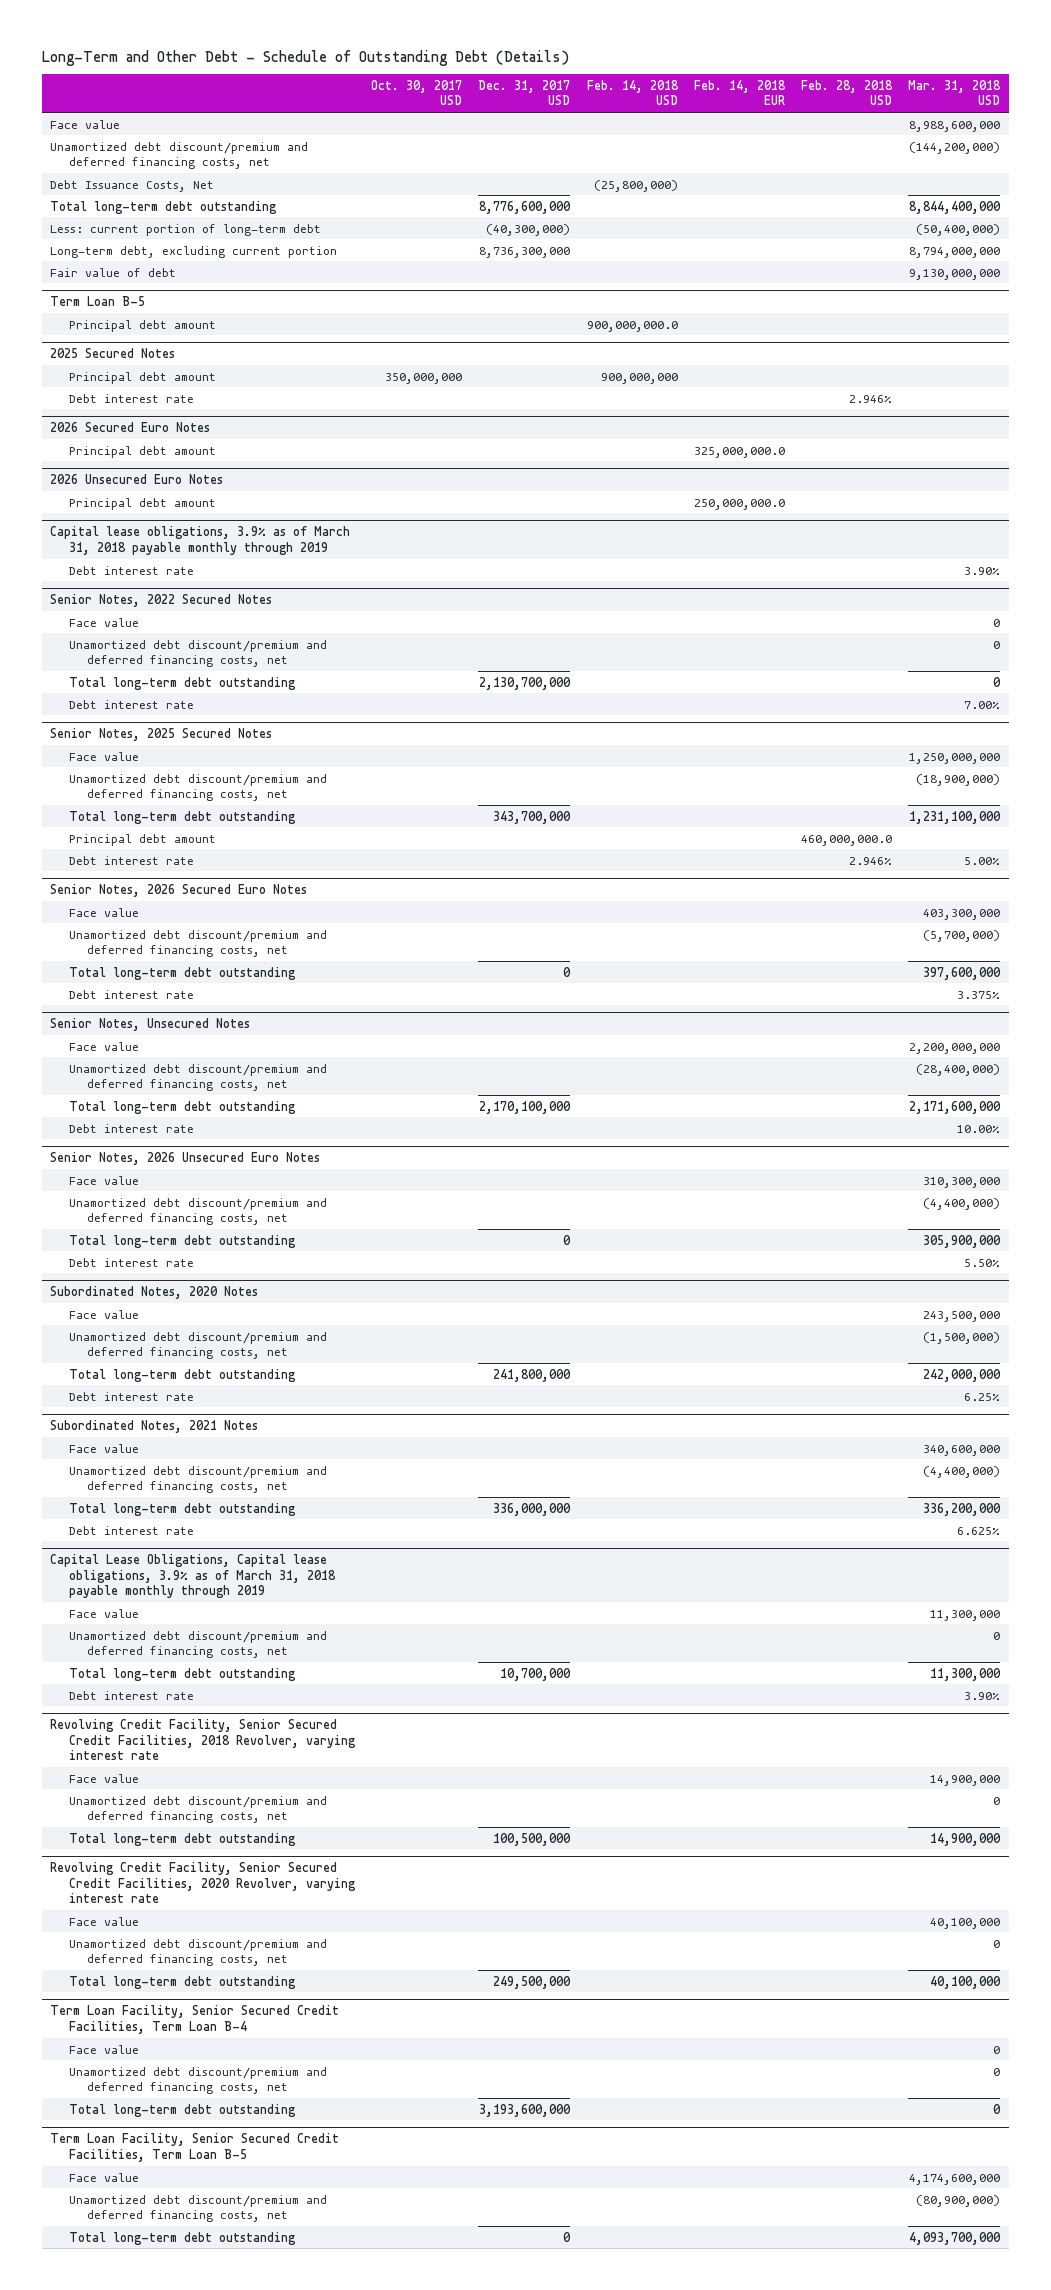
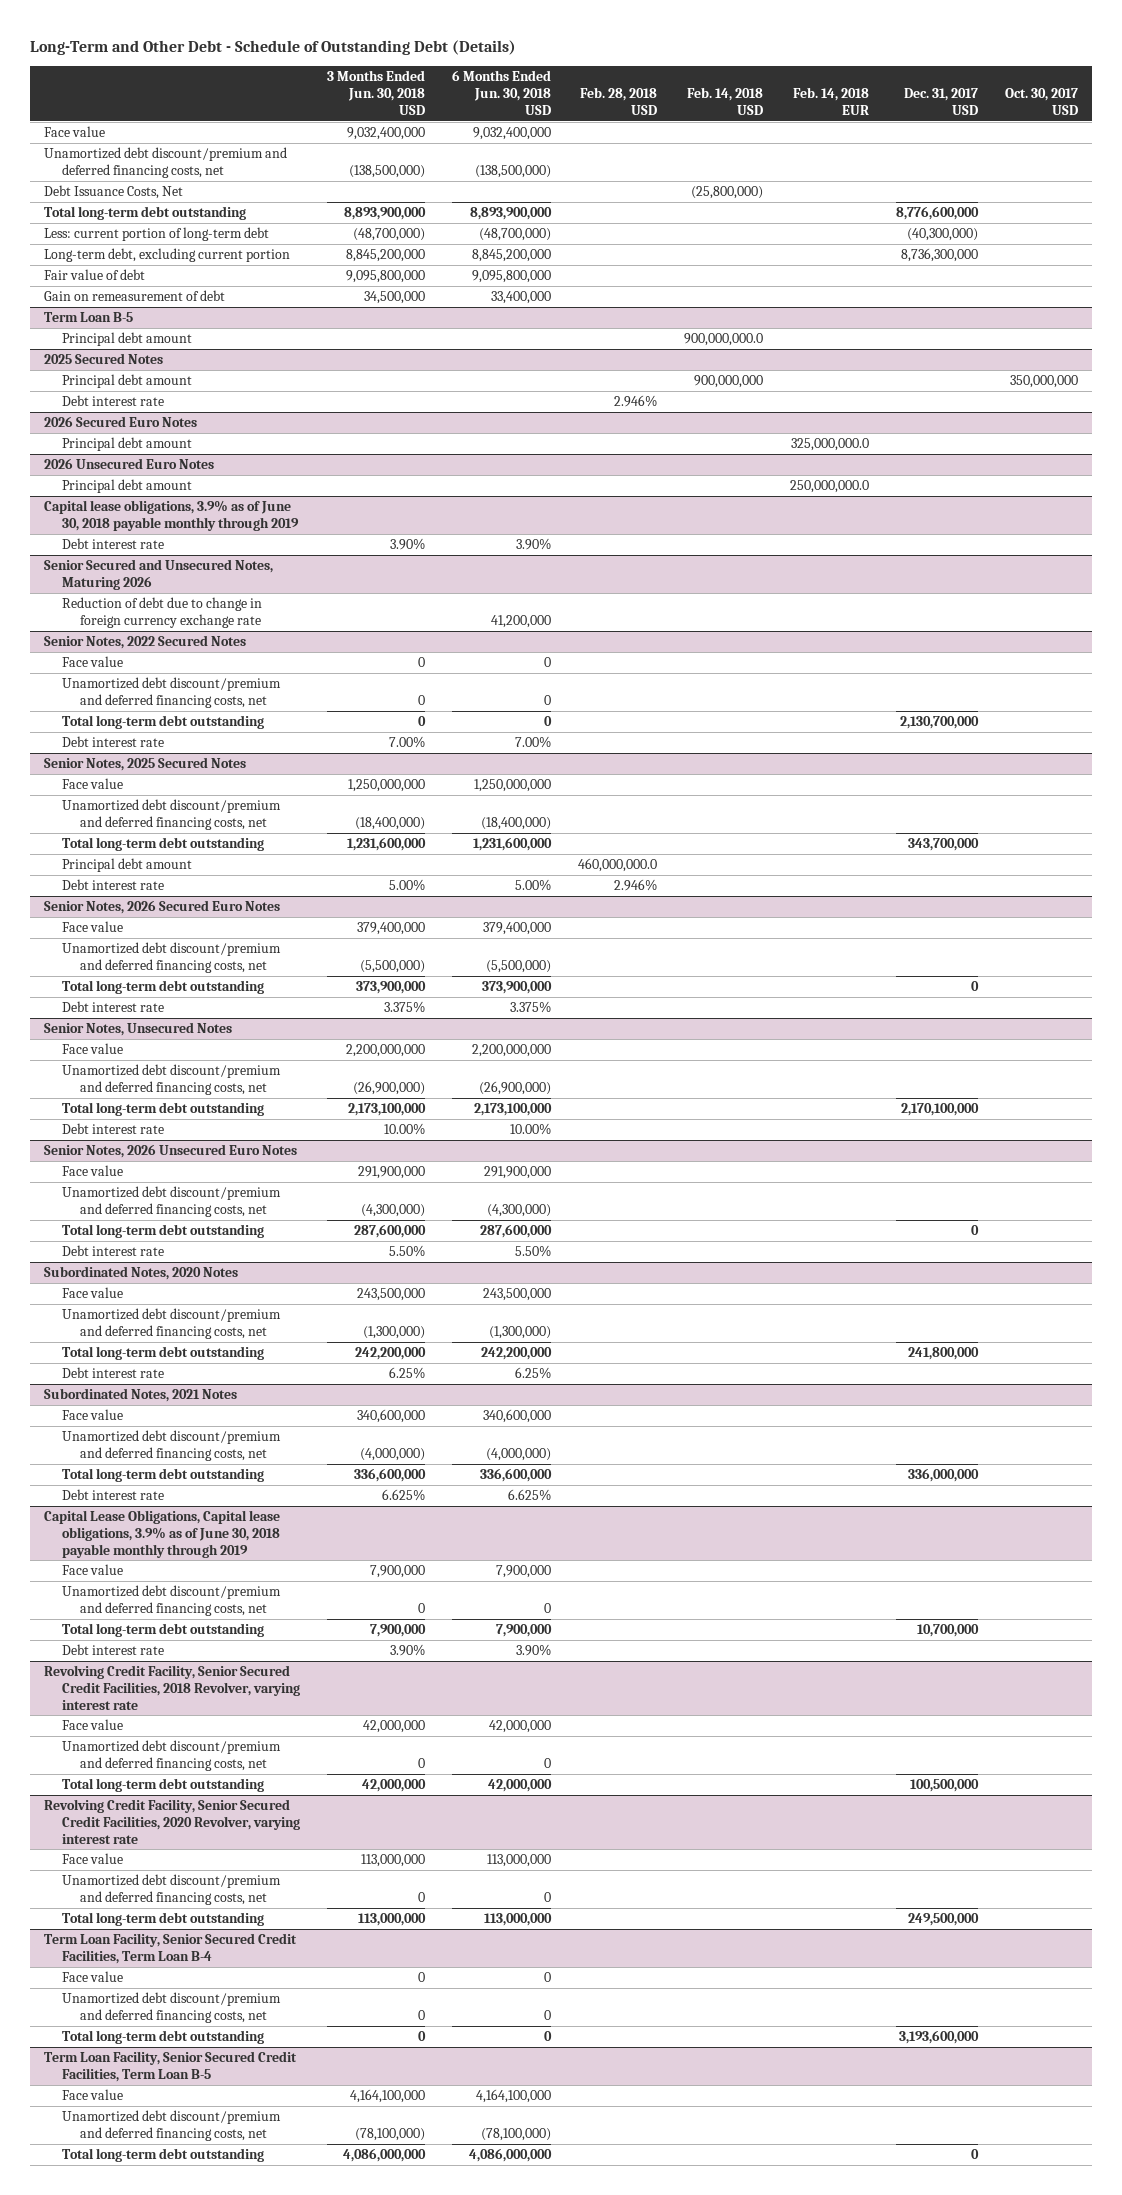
- | Oct. 30, 2017 USD | Dec. 31, 2017 USD | Feb. 14, 2018 USD | Feb. 14, 2018 EUR | Feb. 28, 2018 USD | Mar. 31, 2018 USD
+ | 3 Months Ended Jun. 30, 2018 USD | 6 Months Ended Jun. 30, 2018 USD | Feb. 28, 2018 USD | Feb. 14, 2018 USD | Feb. 14, 2018 EUR | Dec. 31, 2017 USD | Oct. 30, 2017 USD
+ Gain on remeasurement of debt | 34,500,000 | 33,400,000 | | | | |
- Capital lease obligations, 3.9% as of March 31, 2018 payable monthly through 2019
+ Capital lease obligations, 3.9% as of June 30, 2018 payable monthly through 2019
+ Senior Secured and Unsecured Notes, Maturing 2026
+ Reduction of debt due to change in foreign currency exchange rate | | 41,200,000 | | | | |
- Capital Lease Obligations, Capital lease obligations, 3.9% as of March 31, 2018 payable monthly through 2019
+ Capital Lease Obligations, Capital lease obligations, 3.9% as of June 30, 2018 payable monthly through 2019

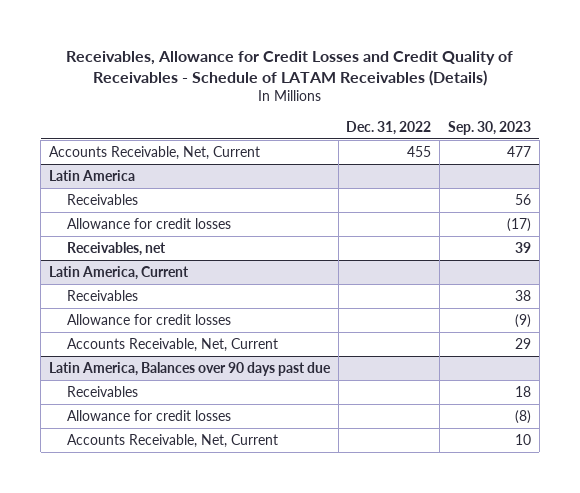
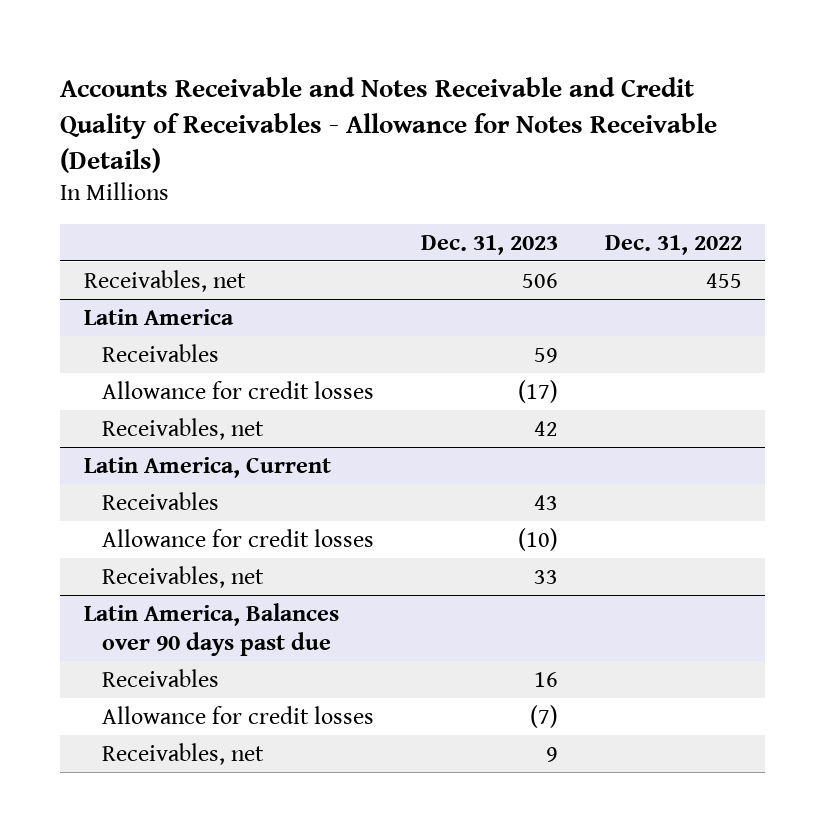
- Receivables, Allowance for Credit Losses and Credit Quality of Receivables - Schedule of LATAM Receivables (Details)
+ Accounts Receivable and Notes Receivable and Credit Quality of Receivables - Allowance for Notes Receivable (Details)
- | Dec. 31, 2022 | Sep. 30, 2023
+ | Dec. 31, 2023 | Dec. 31, 2022
- Accounts Receivable, Net, Current | 455 | 477
+ Receivables, net | 506 | 455
@ Latin America, Current
- Accounts Receivable, Net, Current | | 29
+ Receivables, net | 33 |
@ Latin America, Balances over 90 days past due
- Accounts Receivable, Net, Current | | 10
+ Receivables, net | 9 |

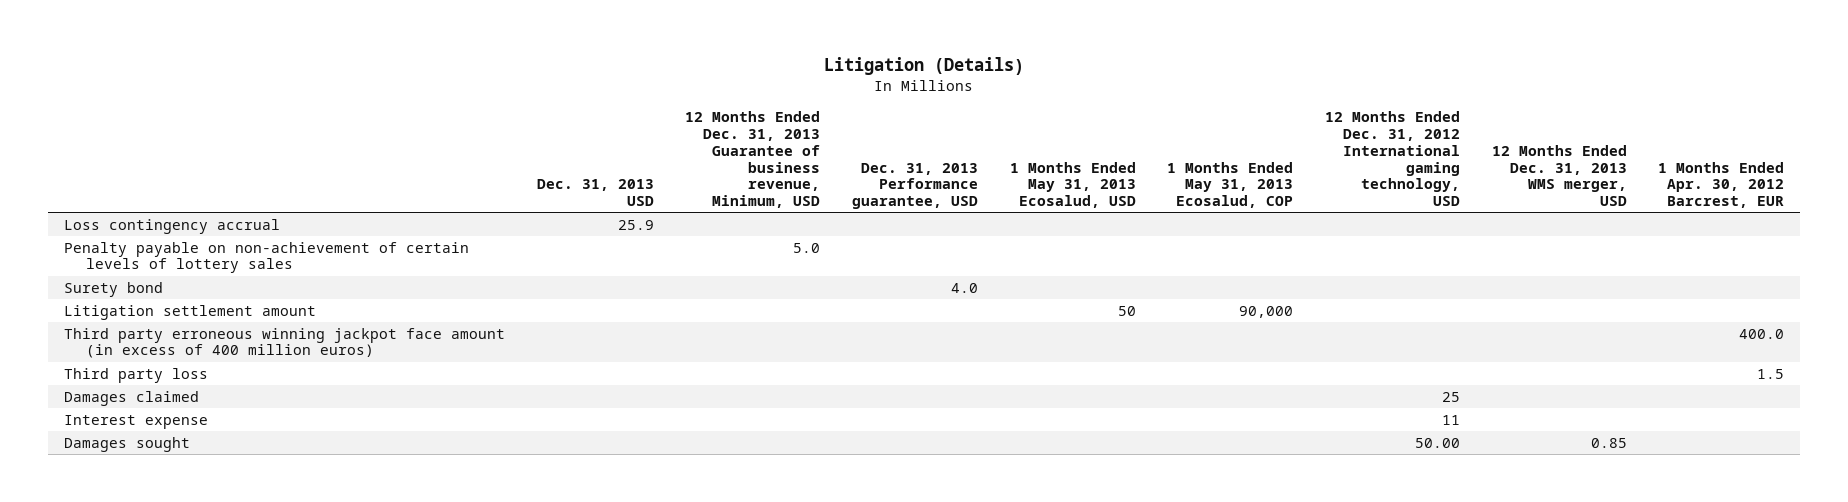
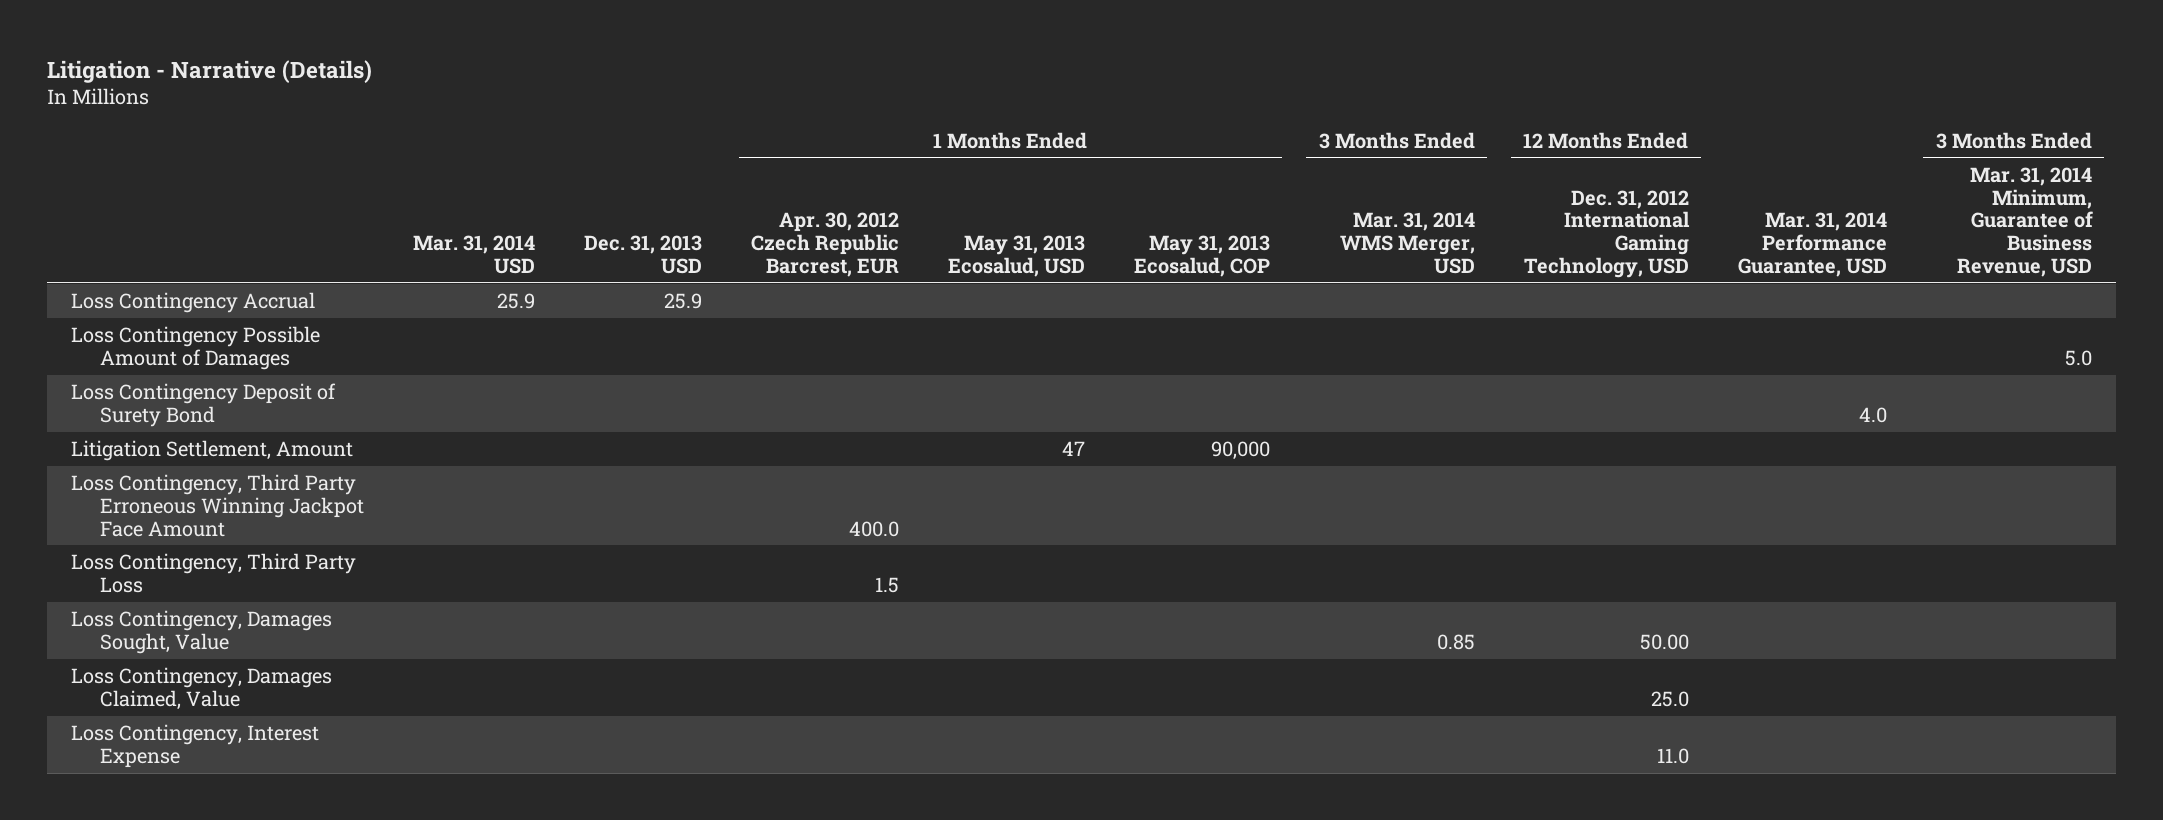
- Litigation (Details)
+ Litigation - Narrative (Details)
- | Dec. 31, 2013 USD | 12 Months Ended Dec. 31, 2013 Guarantee of business revenue, Minimum, USD | Dec. 31, 2013 Performance guarantee, USD | 1 Months Ended May 31, 2013 Ecosalud, USD | 1 Months Ended May 31, 2013 Ecosalud, COP | 12 Months Ended Dec. 31, 2012 International gaming technology, USD | 12 Months Ended Dec. 31, 2013 WMS merger, USD | 1 Months Ended Apr. 30, 2012 Barcrest, EUR
+ | Mar. 31, 2014 USD | Dec. 31, 2013 USD | 1 Months Ended Apr. 30, 2012 Czech Republic Barcrest, EUR | 1 Months Ended May 31, 2013 Ecosalud, USD | 1 Months Ended May 31, 2013 Ecosalud, COP | 3 Months Ended Mar. 31, 2014 WMS Merger, USD | 12 Months Ended Dec. 31, 2012 International Gaming Technology, USD | Mar. 31, 2014 Performance Guarantee, USD | 3 Months Ended Mar. 31, 2014 Minimum, Guarantee of Business Revenue, USD
- Loss contingency accrual | 25.9 | | | | | | |
- Penalty payable on non-achievement of certain levels of lottery sales | | 5.0 | | | | | |
- Surety bond | | | 4.0 | | | | |
- Litigation settlement amount | | | | 50 | 90,000 | | |
- Third party erroneous winning jackpot face amount (in excess of 400 million euros) | | | | | | | | 400.0
- Third party loss | | | | | | | | 1.5
- Damages claimed | | | | | | 25 | |
- Interest expense | | | | | | 11 | |
- Damages sought | | | | | | 50.00 | 0.85 |
+ Loss Contingency Accrual | 25.9 | 25.9 | | | | | | |
+ Loss Contingency Possible Amount of Damages | | | | | | | | | 5.0
+ Loss Contingency Deposit of Surety Bond | | | | | | | | 4.0 |
+ Litigation Settlement, Amount | | | | 47 | 90,000 | | | |
+ Loss Contingency, Third Party Erroneous Winning Jackpot Face Amount | | | 400.0 | | | | | |
+ Loss Contingency, Third Party Loss | | | 1.5 | | | | | |
+ Loss Contingency, Damages Sought, Value | | | | | | 0.85 | 50.00 | |
+ Loss Contingency, Damages Claimed, Value | | | | | | | 25.0 | |
+ Loss Contingency, Interest Expense | | | | | | | 11.0 | |

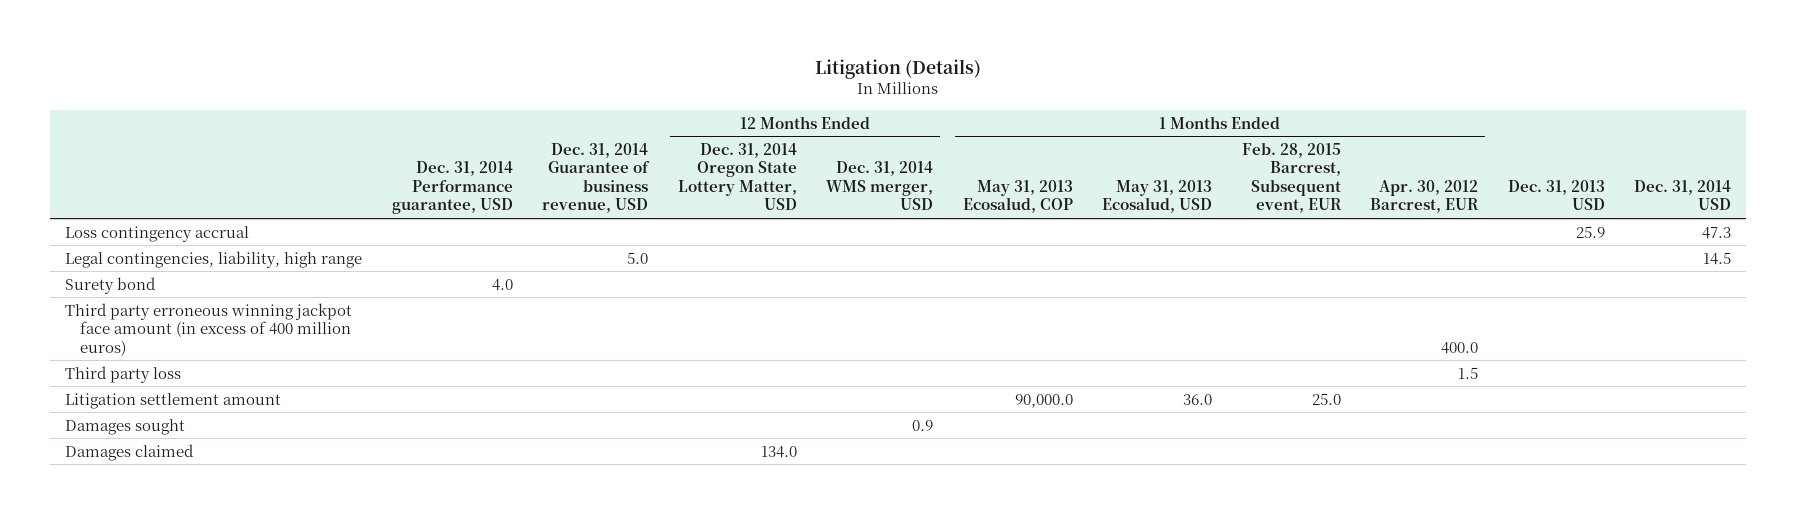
- Litigation - Narrative (Details)
+ Litigation (Details)
- | Mar. 31, 2014 USD | Dec. 31, 2013 USD | 1 Months Ended Apr. 30, 2012 Czech Republic Barcrest, EUR | 1 Months Ended May 31, 2013 Ecosalud, USD | 1 Months Ended May 31, 2013 Ecosalud, COP | 3 Months Ended Mar. 31, 2014 WMS Merger, USD | 12 Months Ended Dec. 31, 2012 International Gaming Technology, USD | Mar. 31, 2014 Performance Guarantee, USD | 3 Months Ended Mar. 31, 2014 Minimum, Guarantee of Business Revenue, USD
+ | Dec. 31, 2014 Performance guarantee, USD | Dec. 31, 2014 Guarantee of business revenue, USD | 12 Months Ended Dec. 31, 2014 Oregon State Lottery Matter, USD | 12 Months Ended Dec. 31, 2014 WMS merger, USD | 1 Months Ended May 31, 2013 Ecosalud, COP | 1 Months Ended May 31, 2013 Ecosalud, USD | 1 Months Ended Feb. 28, 2015 Barcrest, Subsequent event, EUR | 1 Months Ended Apr. 30, 2012 Barcrest, EUR | Dec. 31, 2013 USD | Dec. 31, 2014 USD
- Loss Contingency Accrual | 25.9 | 25.9 | | | | | | |
- Loss Contingency Possible Amount of Damages | | | | | | | | | 5.0
- Loss Contingency Deposit of Surety Bond | | | | | | | | 4.0 |
- Litigation Settlement, Amount | | | | 47 | 90,000 | | | |
- Loss Contingency, Third Party Erroneous Winning Jackpot Face Amount | | | 400.0 | | | | | |
- Loss Contingency, Third Party Loss | | | 1.5 | | | | | |
- Loss Contingency, Damages Sought, Value | | | | | | 0.85 | 50.00 | |
- Loss Contingency, Damages Claimed, Value | | | | | | | 25.0 | |
- Loss Contingency, Interest Expense | | | | | | | 11.0 | |
+ Loss contingency accrual | | | | | | | | | 25.9 | 47.3
+ Legal contingencies, liability, high range | | 5.0 | | | | | | | | 14.5
+ Surety bond | 4.0 | | | | | | | | |
+ Third party erroneous winning jackpot face amount (in excess of 400 million euros) | | | | | | | | 400.0 | |
+ Third party loss | | | | | | | | 1.5 | |
+ Litigation settlement amount | | | | | 90,000.0 | 36.0 | 25.0 | | |
+ Damages sought | | | | 0.9 | | | | | |
+ Damages claimed | | | 134.0 | | | | | | |

